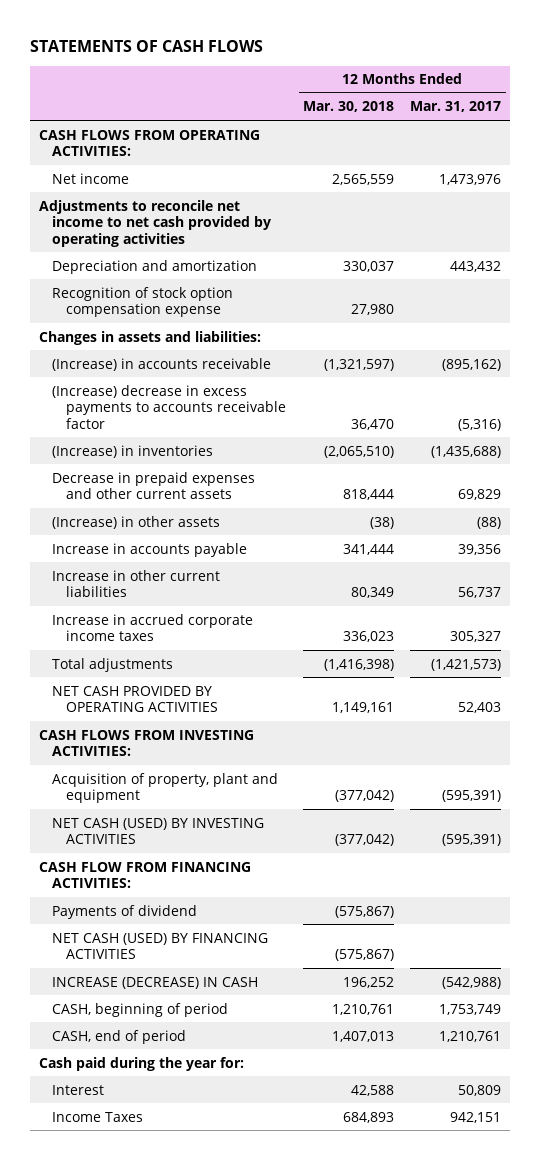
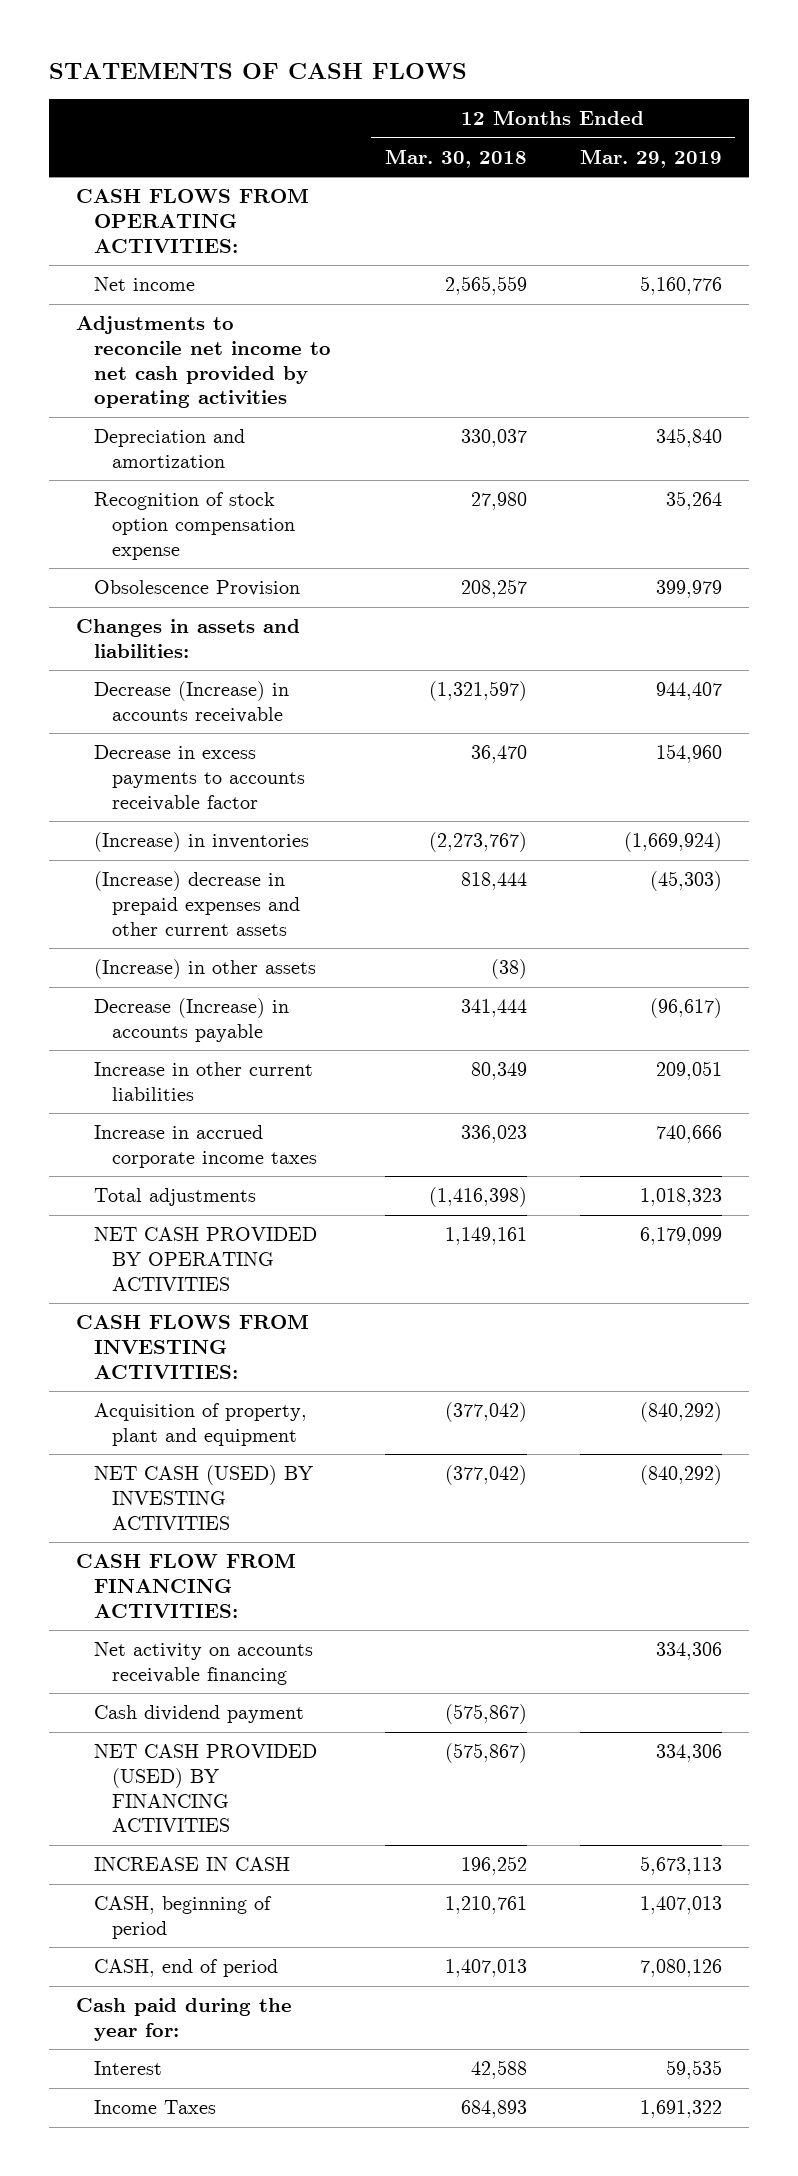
- | 12 Months Ended Mar. 30, 2018 | 12 Months Ended Mar. 31, 2017
+ | 12 Months Ended Mar. 30, 2018 | 12 Months Ended Mar. 29, 2019
+ Obsolescence Provision | 208,257 | 399,979
- (Increase) in accounts receivable | (1,321,597) | (895,162)
- (Increase) decrease in excess payments to accounts receivable factor | 36,470 | (5,316)
- (Increase) in inventories | (2,065,510) | (1,435,688)
- Decrease in prepaid expenses and other current assets | 818,444 | 69,829
+ Decrease (Increase) in accounts receivable | (1,321,597) | 944,407
+ Decrease in excess payments to accounts receivable factor | 36,470 | 154,960
+ (Increase) in inventories | (2,273,767) | (1,669,924)
+ (Increase) decrease in prepaid expenses and other current assets | 818,444 | (45,303)
- Increase in accounts payable | 341,444 | 39,356
+ Decrease (Increase) in accounts payable | 341,444 | (96,617)
- Payments of dividend | (575,867) |
- NET CASH (USED) BY FINANCING ACTIVITIES | (575,867) |
- INCREASE (DECREASE) IN CASH | 196,252 | (542,988)
+ Net activity on accounts receivable financing | | 334,306
+ Cash dividend payment | (575,867) |
+ NET CASH PROVIDED (USED) BY FINANCING ACTIVITIES | (575,867) | 334,306
+ INCREASE IN CASH | 196,252 | 5,673,113

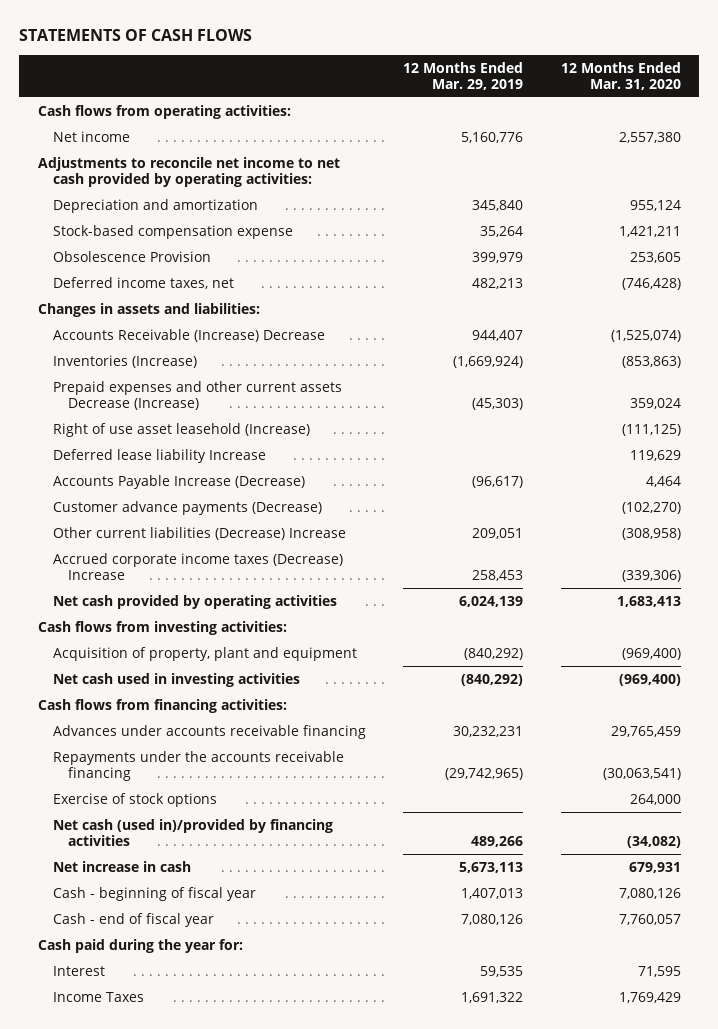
- | 12 Months Ended Mar. 30, 2018 | 12 Months Ended Mar. 29, 2019
+ | 12 Months Ended Mar. 29, 2019 | 12 Months Ended Mar. 31, 2020
- CASH FLOWS FROM OPERATING ACTIVITIES:
+ Cash flows from operating activities:
- Adjustments to reconcile net income to net cash provided by operating activities
+ Adjustments to reconcile net income to net cash provided by operating activities:
- Recognition of stock option compensation expense | 27,980 | 35,264
+ Stock-based compensation expense | 35,264 | 1,421,211
+ Deferred income taxes, net | 482,213 | (746,428)
- Decrease (Increase) in accounts receivable | (1,321,597) | 944,407
- Decrease in excess payments to accounts receivable factor | 36,470 | 154,960
- (Increase) in inventories | (2,273,767) | (1,669,924)
- (Increase) decrease in prepaid expenses and other current assets | 818,444 | (45,303)
- (Increase) in other assets | (38) |
- Decrease (Increase) in accounts payable | 341,444 | (96,617)
- Increase in other current liabilities | 80,349 | 209,051
- Increase in accrued corporate income taxes | 336,023 | 740,666
- Total adjustments | (1,416,398) | 1,018,323
- NET CASH PROVIDED BY OPERATING ACTIVITIES | 1,149,161 | 6,179,099
- CASH FLOWS FROM INVESTING ACTIVITIES:
+ Accounts Receivable (Increase) Decrease | 944,407 | (1,525,074)
+ Inventories (Increase) | (1,669,924) | (853,863)
+ Prepaid expenses and other current assets Decrease (Increase) | (45,303) | 359,024
+ Right of use asset leasehold (Increase) | | (111,125)
+ Deferred lease liability Increase | | 119,629
+ Accounts Payable Increase (Decrease) | (96,617) | 4,464
+ Customer advance payments (Decrease) | | (102,270)
+ Other current liabilities (Decrease) Increase | 209,051 | (308,958)
+ Accrued corporate income taxes (Decrease) Increase | 258,453 | (339,306)
+ Net cash provided by operating activities | 6,024,139 | 1,683,413
+ Cash flows from investing activities:
- NET CASH (USED) BY INVESTING ACTIVITIES | (377,042) | (840,292)
- CASH FLOW FROM FINANCING ACTIVITIES:
- Net activity on accounts receivable financing | | 334,306
- Cash dividend payment | (575,867) |
- NET CASH PROVIDED (USED) BY FINANCING ACTIVITIES | (575,867) | 334,306
- INCREASE IN CASH | 196,252 | 5,673,113
- CASH, beginning of period | 1,210,761 | 1,407,013
- CASH, end of period | 1,407,013 | 7,080,126
+ Net cash used in investing activities | (840,292) | (969,400)
+ Cash flows from financing activities:
+ Advances under accounts receivable financing | 30,232,231 | 29,765,459
+ Repayments under the accounts receivable financing | (29,742,965) | (30,063,541)
+ Exercise of stock options | | 264,000
+ Net cash (used in)/provided by financing activities | 489,266 | (34,082)
+ Net increase in cash | 5,673,113 | 679,931
+ Cash - beginning of fiscal year | 1,407,013 | 7,080,126
+ Cash - end of fiscal year | 7,080,126 | 7,760,057

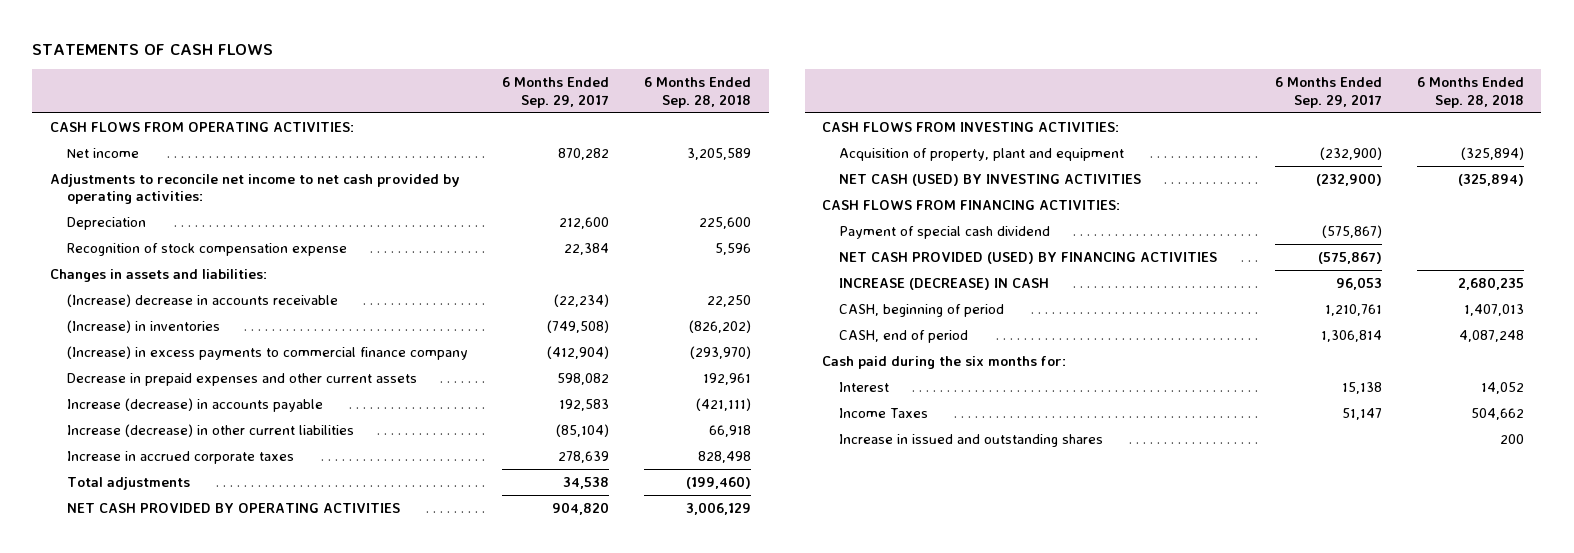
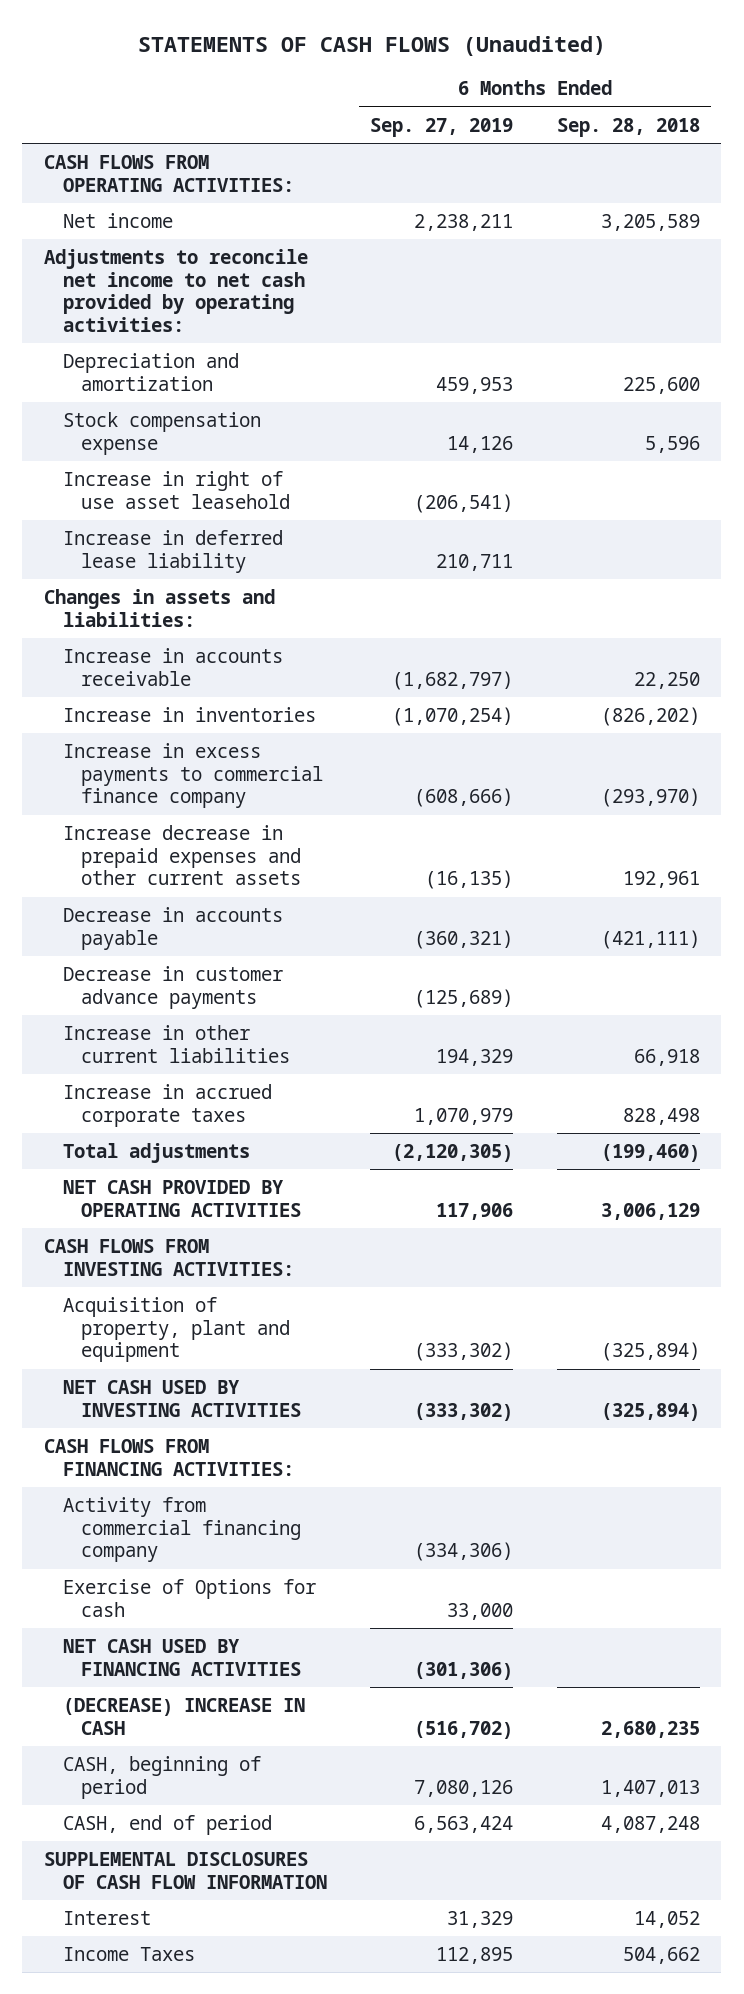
- STATEMENTS OF CASH FLOWS
+ STATEMENTS OF CASH FLOWS (Unaudited)
- | 6 Months Ended Sep. 29, 2017 | 6 Months Ended Sep. 28, 2018
+ | 6 Months Ended Sep. 27, 2019 | 6 Months Ended Sep. 28, 2018
- Depreciation | 212,600 | 225,600
- Recognition of stock compensation expense | 22,384 | 5,596
+ Depreciation and amortization | 459,953 | 225,600
+ Stock compensation expense | 14,126 | 5,596
+ Increase in right of use asset leasehold | (206,541) |
+ Increase in deferred lease liability | 210,711 |
- (Increase) decrease in accounts receivable | (22,234) | 22,250
- (Increase) in inventories | (749,508) | (826,202)
- (Increase) in excess payments to commercial finance company | (412,904) | (293,970)
- Decrease in prepaid expenses and other current assets | 598,082 | 192,961
- Increase (decrease) in accounts payable | 192,583 | (421,111)
- Increase (decrease) in other current liabilities | (85,104) | 66,918
+ Increase in accounts receivable | (1,682,797) | 22,250
+ Increase in inventories | (1,070,254) | (826,202)
+ Increase in excess payments to commercial finance company | (608,666) | (293,970)
+ Increase decrease in prepaid expenses and other current assets | (16,135) | 192,961
+ Decrease in accounts payable | (360,321) | (421,111)
+ Decrease in customer advance payments | (125,689) |
+ Increase in other current liabilities | 194,329 | 66,918
- NET CASH (USED) BY INVESTING ACTIVITIES | (232,900) | (325,894)
+ NET CASH USED BY INVESTING ACTIVITIES | (333,302) | (325,894)
- Payment of special cash dividend | (575,867) |
- NET CASH PROVIDED (USED) BY FINANCING ACTIVITIES | (575,867) |
- INCREASE (DECREASE) IN CASH | 96,053 | 2,680,235
+ Activity from commercial financing company | (334,306) |
+ Exercise of Options for cash | 33,000 |
+ NET CASH USED BY FINANCING ACTIVITIES | (301,306) |
+ (DECREASE) INCREASE IN CASH | (516,702) | 2,680,235
- Cash paid during the six months for:
+ SUPPLEMENTAL DISCLOSURES OF CASH FLOW INFORMATION
- Increase in issued and outstanding shares | | 200

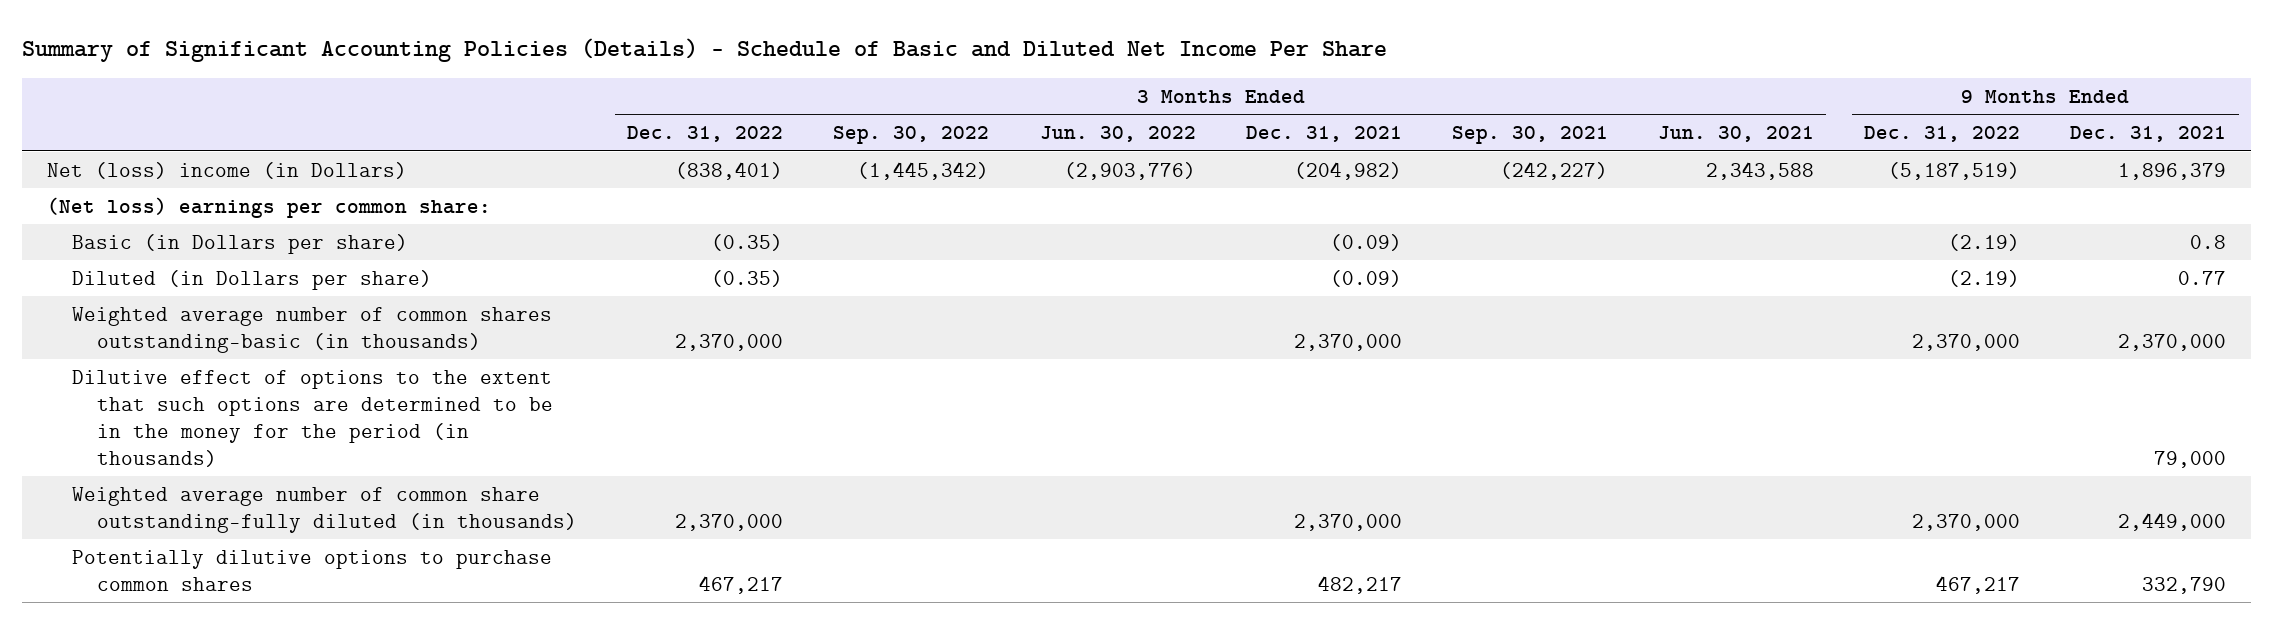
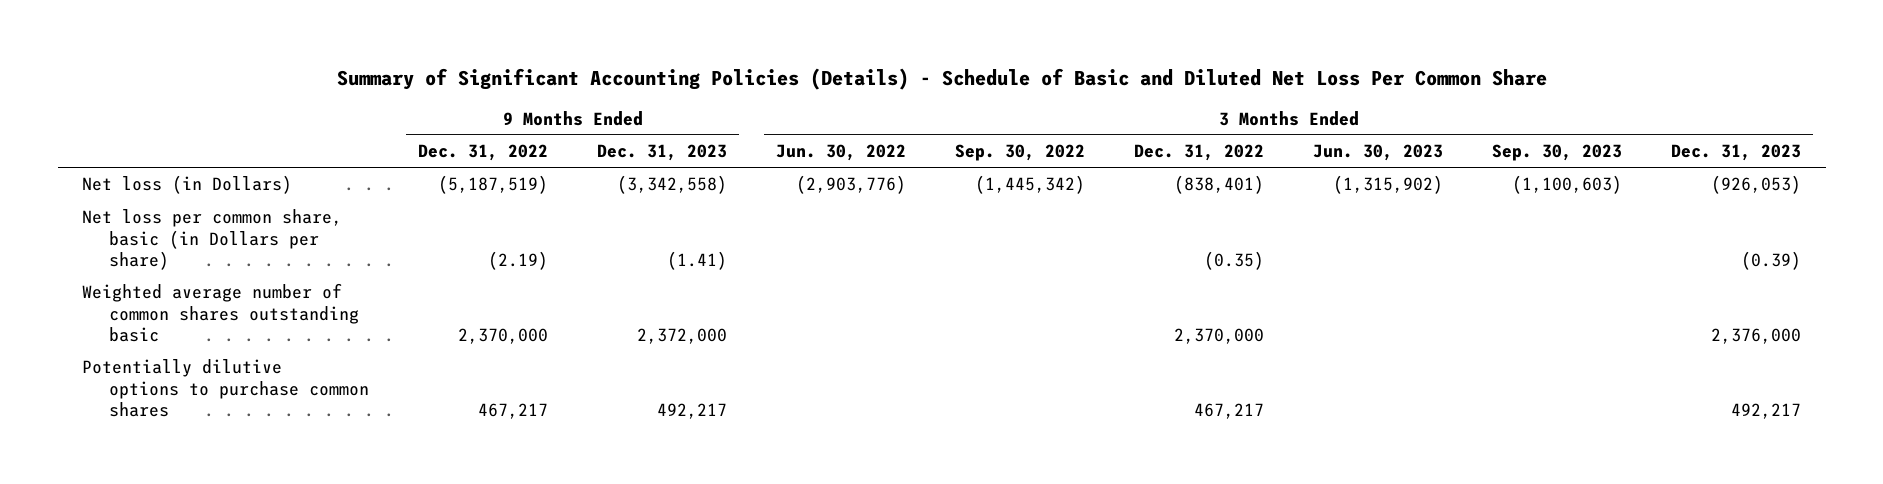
- Summary of Significant Accounting Policies (Details) - Schedule of Basic and Diluted Net Income Per Share
+ Summary of Significant Accounting Policies (Details) - Schedule of Basic and Diluted Net Loss Per Common Share
- | 3 Months Ended Dec. 31, 2022 | 3 Months Ended Sep. 30, 2022 | 3 Months Ended Jun. 30, 2022 | 3 Months Ended Dec. 31, 2021 | 3 Months Ended Sep. 30, 2021 | 3 Months Ended Jun. 30, 2021 | 9 Months Ended Dec. 31, 2022 | 9 Months Ended Dec. 31, 2021
+ | 9 Months Ended Dec. 31, 2022 | 9 Months Ended Dec. 31, 2023 | 3 Months Ended Jun. 30, 2022 | 3 Months Ended Sep. 30, 2022 | 3 Months Ended Dec. 31, 2022 | 3 Months Ended Jun. 30, 2023 | 3 Months Ended Sep. 30, 2023 | 3 Months Ended Dec. 31, 2023
- Net (loss) income (in Dollars) | (838,401) | (1,445,342) | (2,903,776) | (204,982) | (242,227) | 2,343,588 | (5,187,519) | 1,896,379
- (Net loss) earnings per common share:
- Basic (in Dollars per share) | (0.35) | | | (0.09) | | | (2.19) | 0.8
- Diluted (in Dollars per share) | (0.35) | | | (0.09) | | | (2.19) | 0.77
- Weighted average number of common shares outstanding-basic (in thousands) | 2,370,000 | | | 2,370,000 | | | 2,370,000 | 2,370,000
- Dilutive effect of options to the extent that such options are determined to be in the money for the period (in thousands) | | | | | | | | 79,000
- Weighted average number of common share outstanding-fully diluted (in thousands) | 2,370,000 | | | 2,370,000 | | | 2,370,000 | 2,449,000
+ Net loss (in Dollars) | (5,187,519) | (3,342,558) | (2,903,776) | (1,445,342) | (838,401) | (1,315,902) | (1,100,603) | (926,053)
+ Net loss per common share, basic (in Dollars per share) | (2.19) | (1.41) | | | (0.35) | | | (0.39)
+ Weighted average number of common shares outstanding basic | 2,370,000 | 2,372,000 | | | 2,370,000 | | | 2,376,000

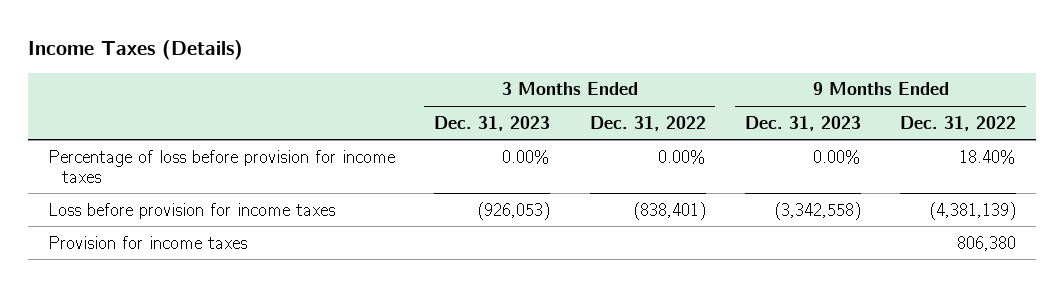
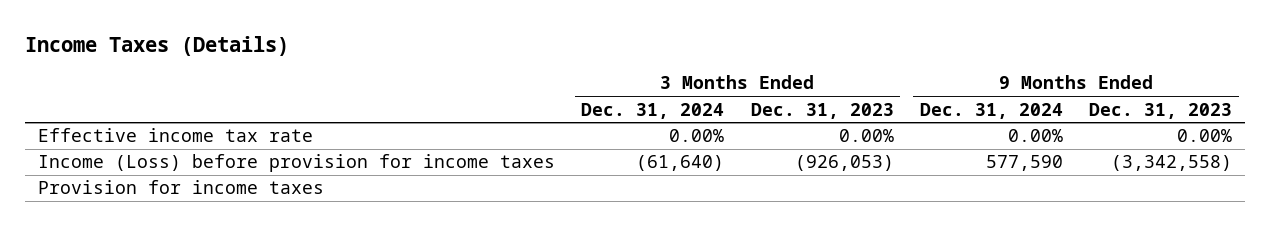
- | 3 Months Ended Dec. 31, 2023 | 3 Months Ended Dec. 31, 2022 | 9 Months Ended Dec. 31, 2023 | 9 Months Ended Dec. 31, 2022
+ | 3 Months Ended Dec. 31, 2024 | 3 Months Ended Dec. 31, 2023 | 9 Months Ended Dec. 31, 2024 | 9 Months Ended Dec. 31, 2023
- Percentage of loss before provision for income taxes | 0.00% | 0.00% | 0.00% | 18.40%
- Loss before provision for income taxes | (926,053) | (838,401) | (3,342,558) | (4,381,139)
+ Effective income tax rate | 0.00% | 0.00% | 0.00% | 0.00%
+ Income (Loss) before provision for income taxes | (61,640) | (926,053) | 577,590 | (3,342,558)

